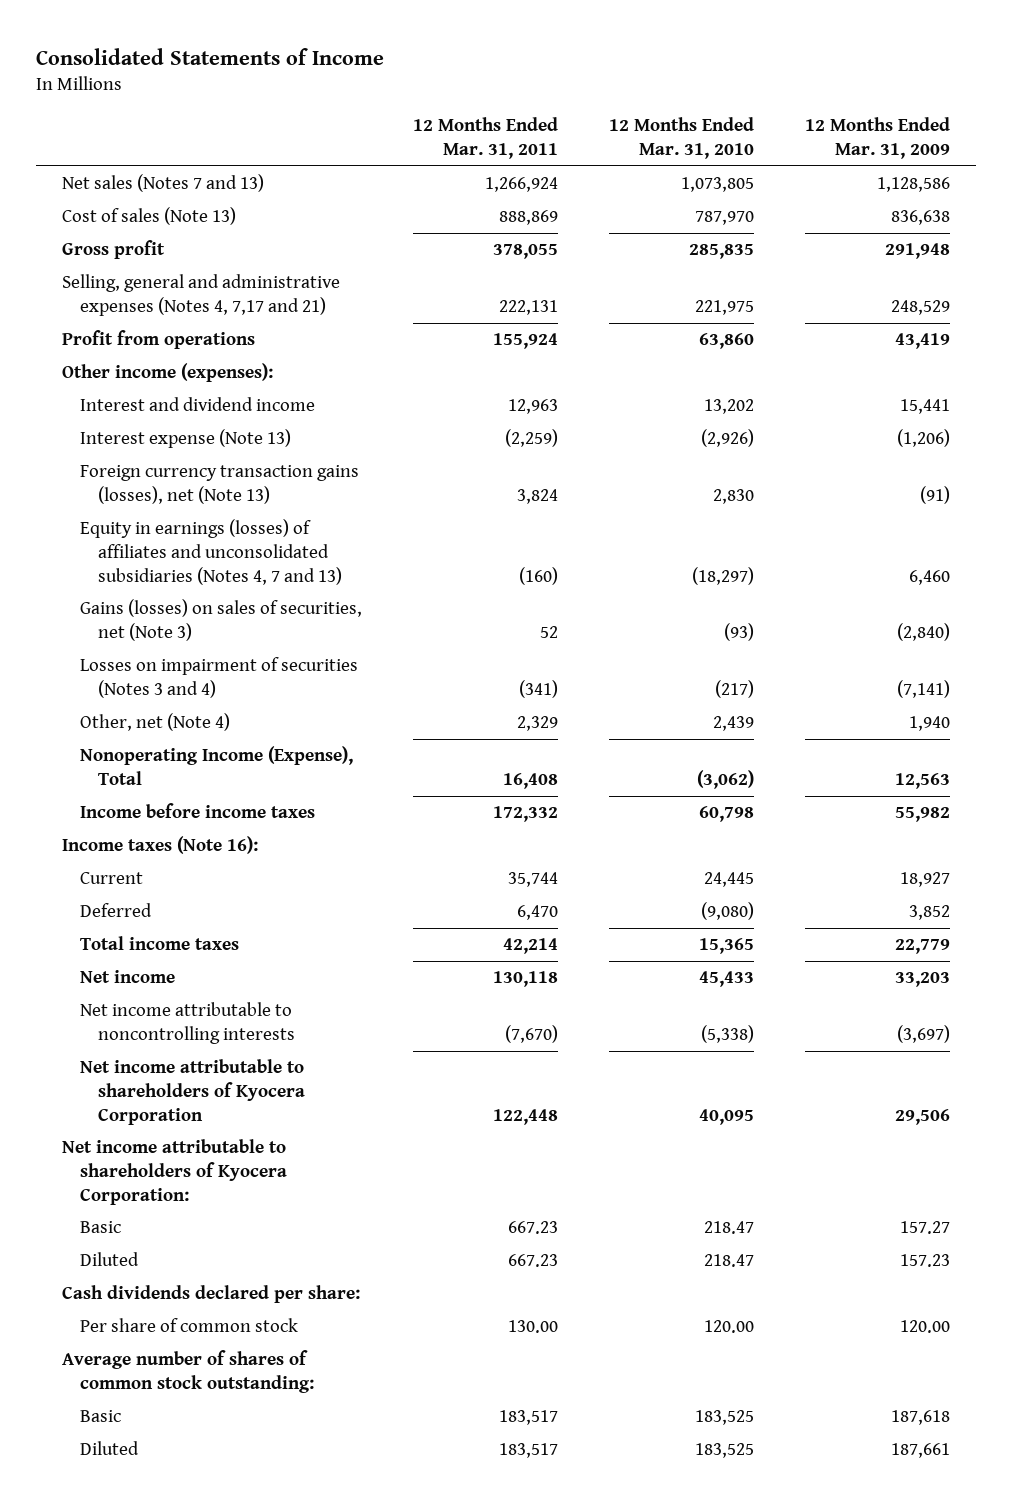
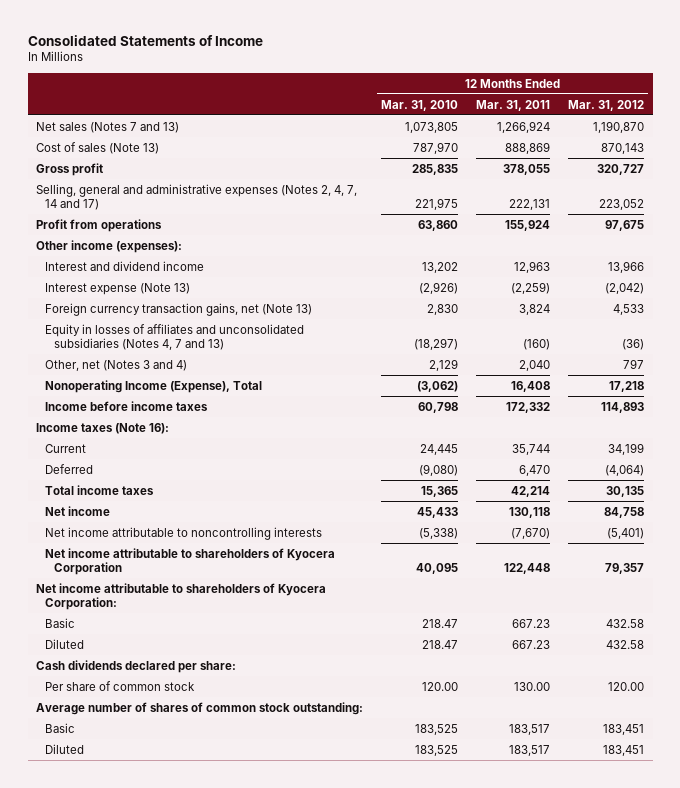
- | 12 Months Ended Mar. 31, 2011 | 12 Months Ended Mar. 31, 2010 | 12 Months Ended Mar. 31, 2009
+ | 12 Months Ended Mar. 31, 2010 | 12 Months Ended Mar. 31, 2011 | 12 Months Ended Mar. 31, 2012
- Selling, general and administrative expenses (Notes 4, 7,17 and 21) | 222,131 | 221,975 | 248,529
+ Selling, general and administrative expenses (Notes 2, 4, 7, 14 and 17) | 221,975 | 222,131 | 223,052
- Foreign currency transaction gains (losses), net (Note 13) | 3,824 | 2,830 | (91)
- Equity in earnings (losses) of affiliates and unconsolidated subsidiaries (Notes 4, 7 and 13) | (160) | (18,297) | 6,460
- Gains (losses) on sales of securities, net (Note 3) | 52 | (93) | (2,840)
- Losses on impairment of securities (Notes 3 and 4) | (341) | (217) | (7,141)
- Other, net (Note 4) | 2,329 | 2,439 | 1,940
+ Foreign currency transaction gains, net (Note 13) | 2,830 | 3,824 | 4,533
+ Equity in losses of affiliates and unconsolidated subsidiaries (Notes 4, 7 and 13) | (18,297) | (160) | (36)
+ Other, net (Notes 3 and 4) | 2,129 | 2,040 | 797

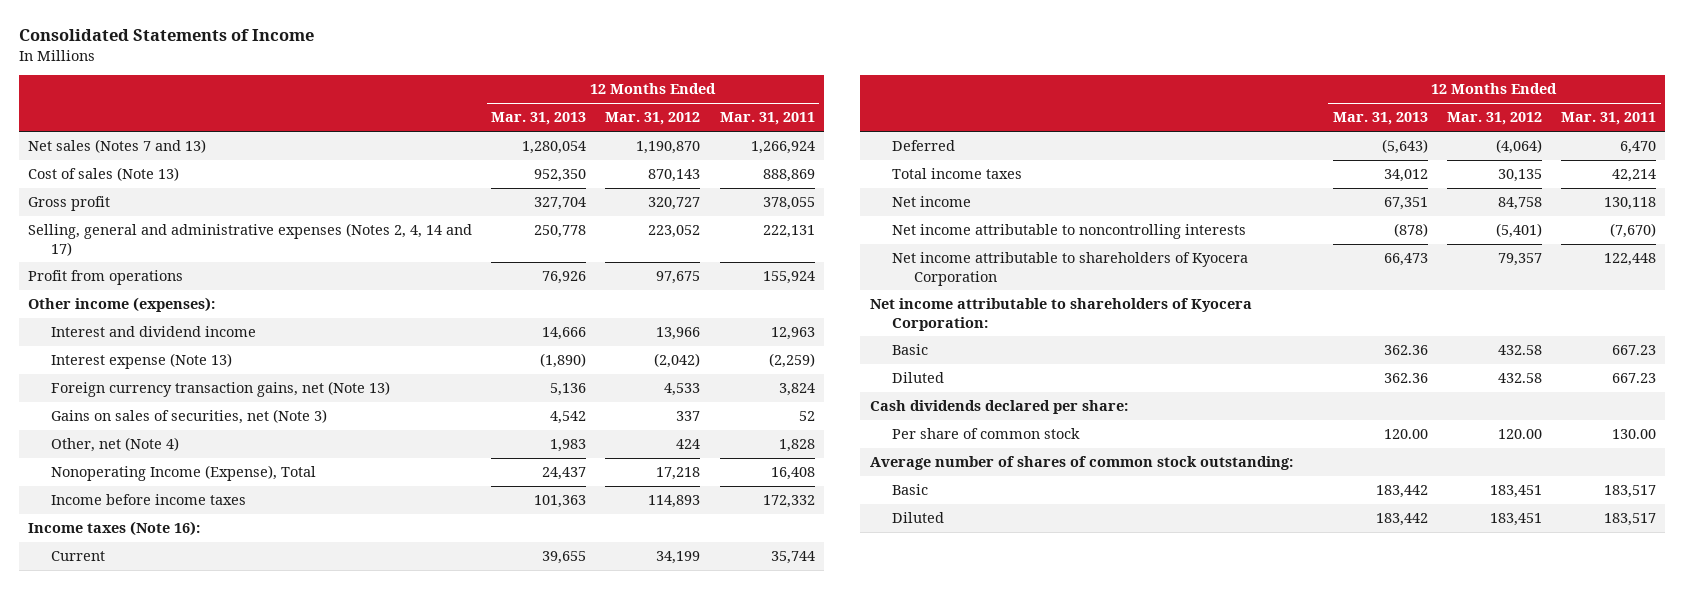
- | 12 Months Ended Mar. 31, 2010 | 12 Months Ended Mar. 31, 2011 | 12 Months Ended Mar. 31, 2012
+ | 12 Months Ended Mar. 31, 2013 | 12 Months Ended Mar. 31, 2012 | 12 Months Ended Mar. 31, 2011
- Selling, general and administrative expenses (Notes 2, 4, 7, 14 and 17) | 221,975 | 222,131 | 223,052
+ Selling, general and administrative expenses (Notes 2, 4, 14 and 17) | 250,778 | 223,052 | 222,131
- Equity in losses of affiliates and unconsolidated subsidiaries (Notes 4, 7 and 13) | (18,297) | (160) | (36)
- Other, net (Notes 3 and 4) | 2,129 | 2,040 | 797
+ Gains on sales of securities, net (Note 3) | 4,542 | 337 | 52
+ Other, net (Note 4) | 1,983 | 424 | 1,828

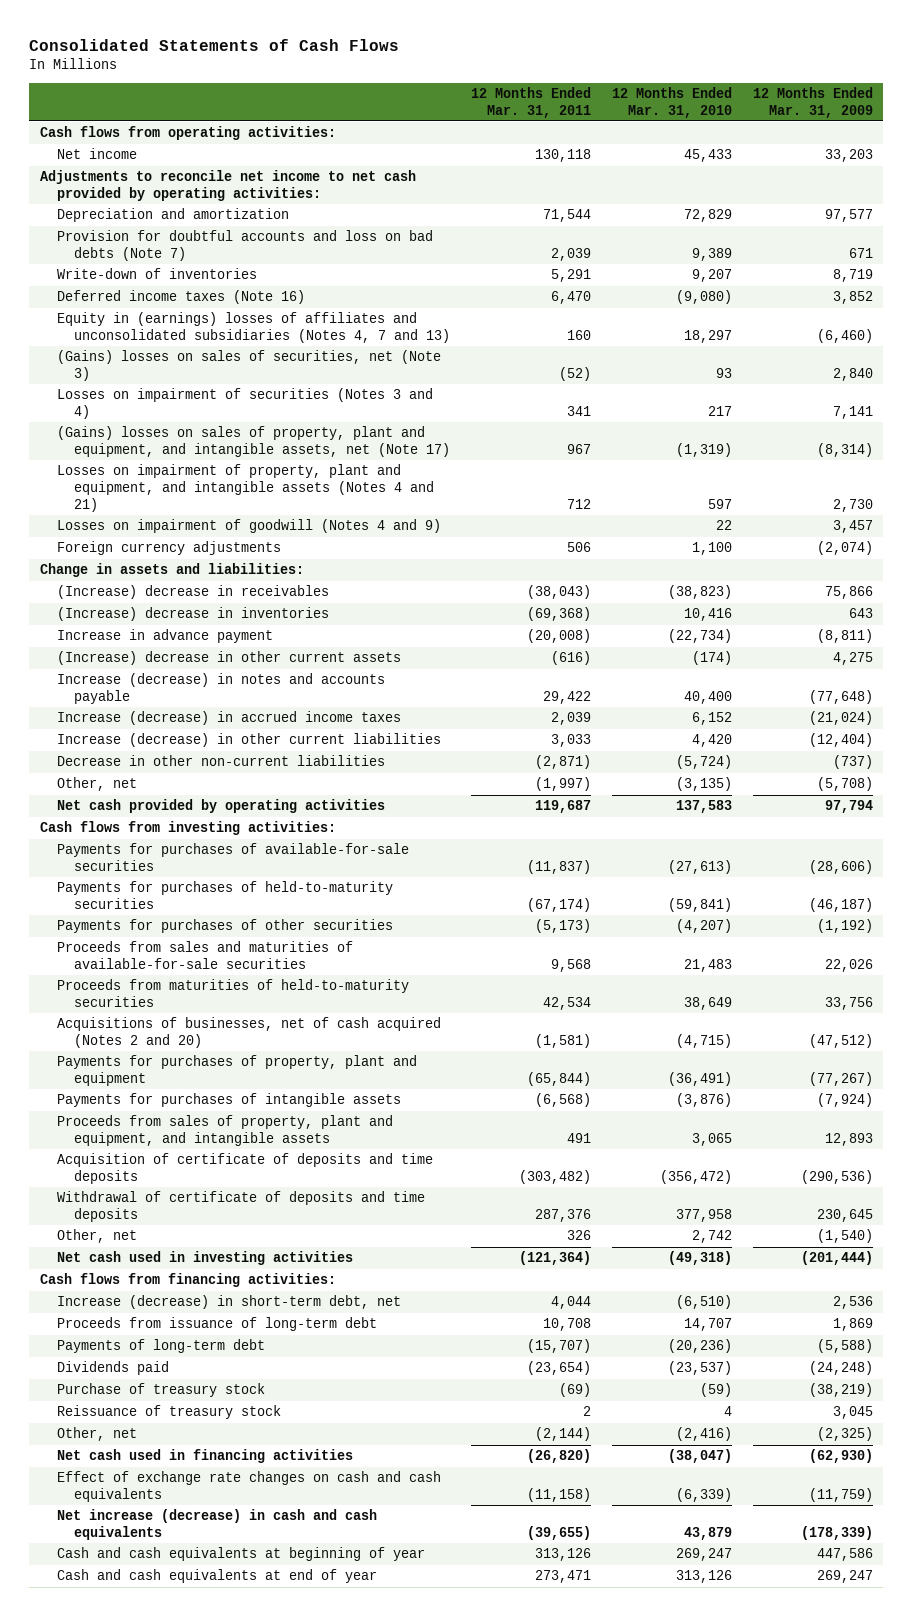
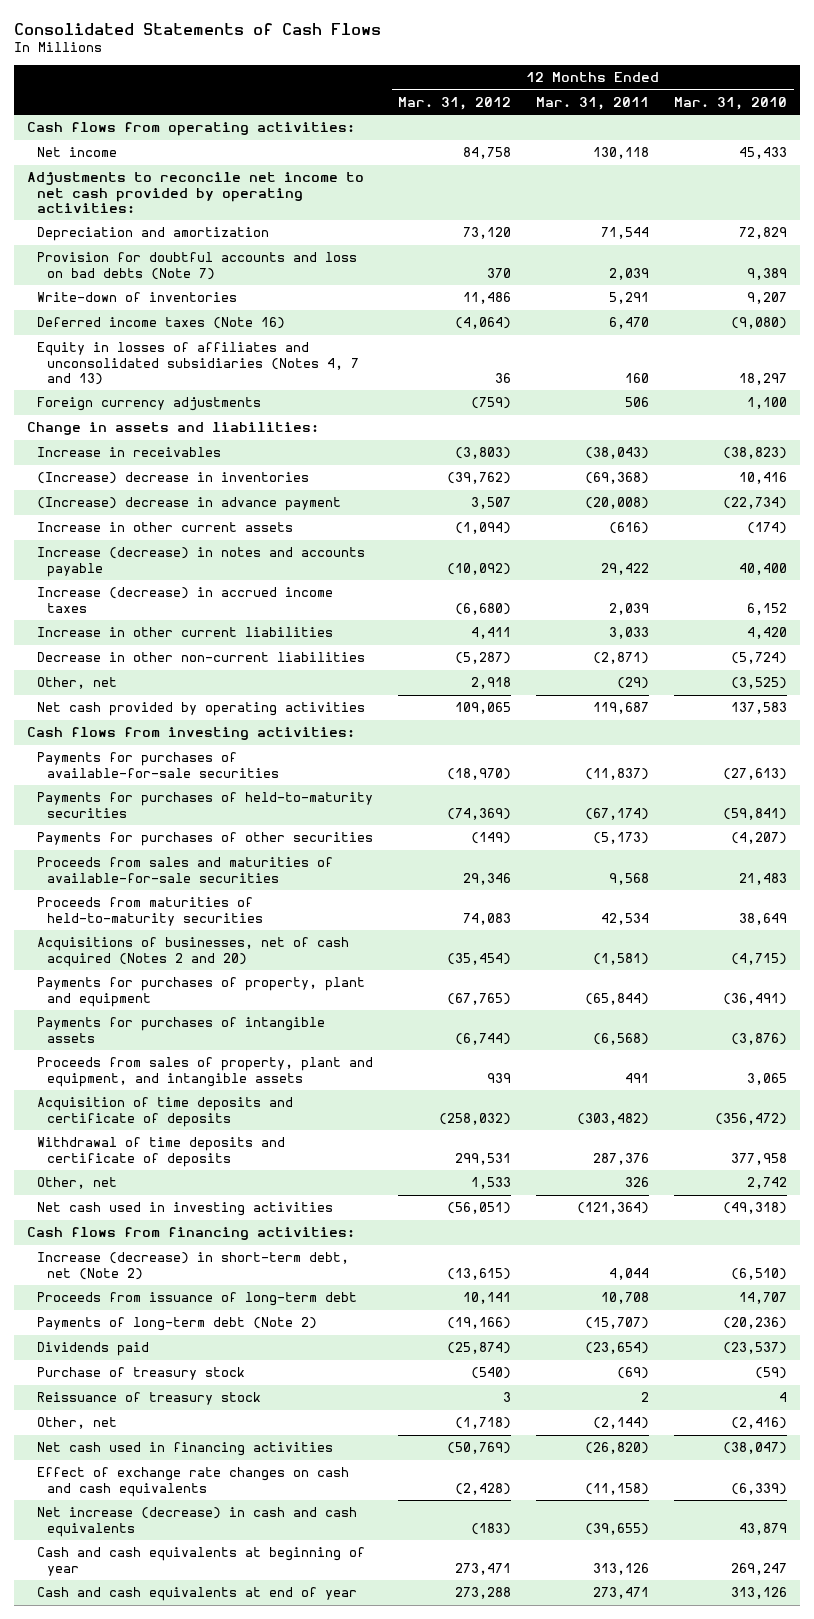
- | 12 Months Ended Mar. 31, 2011 | 12 Months Ended Mar. 31, 2010 | 12 Months Ended Mar. 31, 2009
+ | 12 Months Ended Mar. 31, 2012 | 12 Months Ended Mar. 31, 2011 | 12 Months Ended Mar. 31, 2010
- Equity in (earnings) losses of affiliates and unconsolidated subsidiaries (Notes 4, 7 and 13) | 160 | 18,297 | (6,460)
- (Gains) losses on sales of securities, net (Note 3) | (52) | 93 | 2,840
- Losses on impairment of securities (Notes 3 and 4) | 341 | 217 | 7,141
- (Gains) losses on sales of property, plant and equipment, and intangible assets, net (Note 17) | 967 | (1,319) | (8,314)
- Losses on impairment of property, plant and equipment, and intangible assets (Notes 4 and 21) | 712 | 597 | 2,730
- Losses on impairment of goodwill (Notes 4 and 9) | | 22 | 3,457
+ Equity in losses of affiliates and unconsolidated subsidiaries (Notes 4, 7 and 13) | 36 | 160 | 18,297
- (Increase) decrease in receivables | (38,043) | (38,823) | 75,866
+ Increase in receivables | (3,803) | (38,043) | (38,823)
- Increase in advance payment | (20,008) | (22,734) | (8,811)
- (Increase) decrease in other current assets | (616) | (174) | 4,275
+ (Increase) decrease in advance payment | 3,507 | (20,008) | (22,734)
+ Increase in other current assets | (1,094) | (616) | (174)
- Increase (decrease) in other current liabilities | 3,033 | 4,420 | (12,404)
+ Increase in other current liabilities | 4,411 | 3,033 | 4,420
- Other, net | (1,997) | (3,135) | (5,708)
+ Other, net | 2,918 | (29) | (3,525)
- Acquisition of certificate of deposits and time deposits | (303,482) | (356,472) | (290,536)
- Withdrawal of certificate of deposits and time deposits | 287,376 | 377,958 | 230,645
+ Acquisition of time deposits and certificate of deposits | (258,032) | (303,482) | (356,472)
+ Withdrawal of time deposits and certificate of deposits | 299,531 | 287,376 | 377,958
- Increase (decrease) in short-term debt, net | 4,044 | (6,510) | 2,536
+ Increase (decrease) in short-term debt, net (Note 2) | (13,615) | 4,044 | (6,510)
- Payments of long-term debt | (15,707) | (20,236) | (5,588)
+ Payments of long-term debt (Note 2) | (19,166) | (15,707) | (20,236)

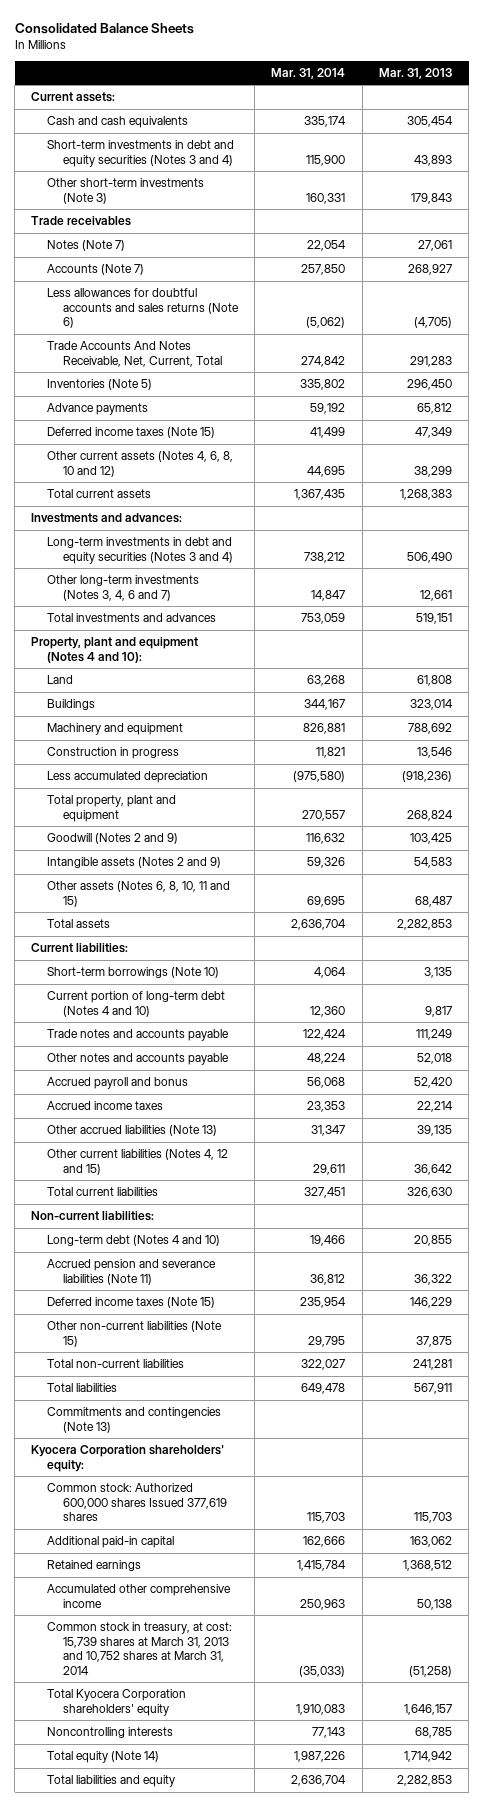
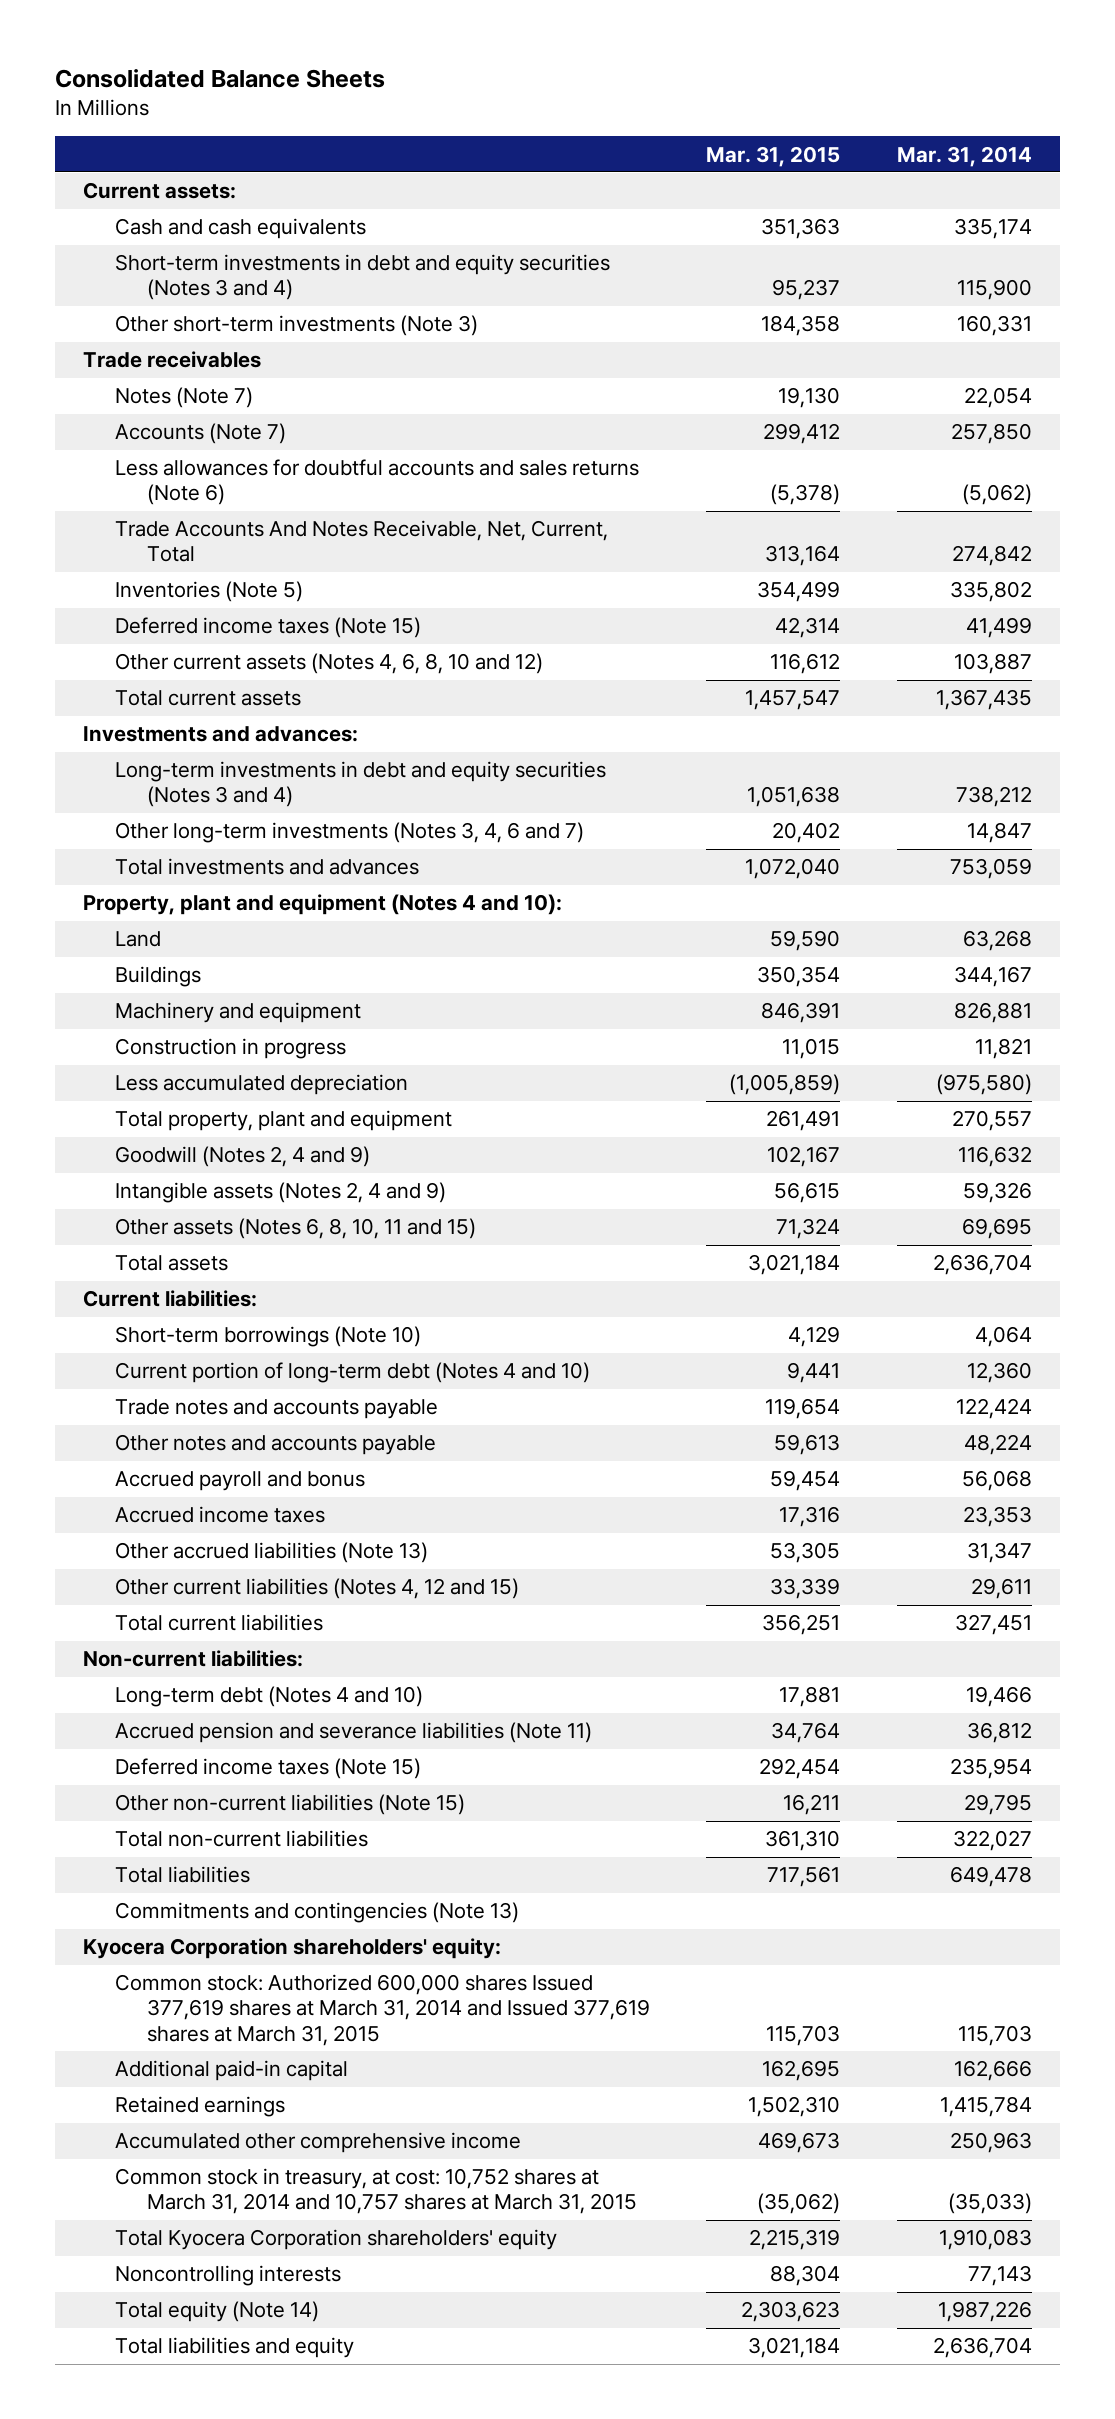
- | Mar. 31, 2014 | Mar. 31, 2013
+ | Mar. 31, 2015 | Mar. 31, 2014
- Advance payments | 59,192 | 65,812
- Other current assets (Notes 4, 6, 8, 10 and 12) | 44,695 | 38,299
+ Other current assets (Notes 4, 6, 8, 10 and 12) | 116,612 | 103,887
- Goodwill (Notes 2 and 9) | 116,632 | 103,425
- Intangible assets (Notes 2 and 9) | 59,326 | 54,583
+ Goodwill (Notes 2, 4 and 9) | 102,167 | 116,632
+ Intangible assets (Notes 2, 4 and 9) | 56,615 | 59,326
- Common stock: Authorized 600,000 shares Issued 377,619 shares | 115,703 | 115,703
+ Common stock: Authorized 600,000 shares Issued 377,619 shares at March 31, 2014 and Issued 377,619 shares at March 31, 2015 | 115,703 | 115,703
- Common stock in treasury, at cost: 15,739 shares at March 31, 2013 and 10,752 shares at March 31, 2014 | (35,033) | (51,258)
+ Common stock in treasury, at cost: 10,752 shares at March 31, 2014 and 10,757 shares at March 31, 2015 | (35,062) | (35,033)

